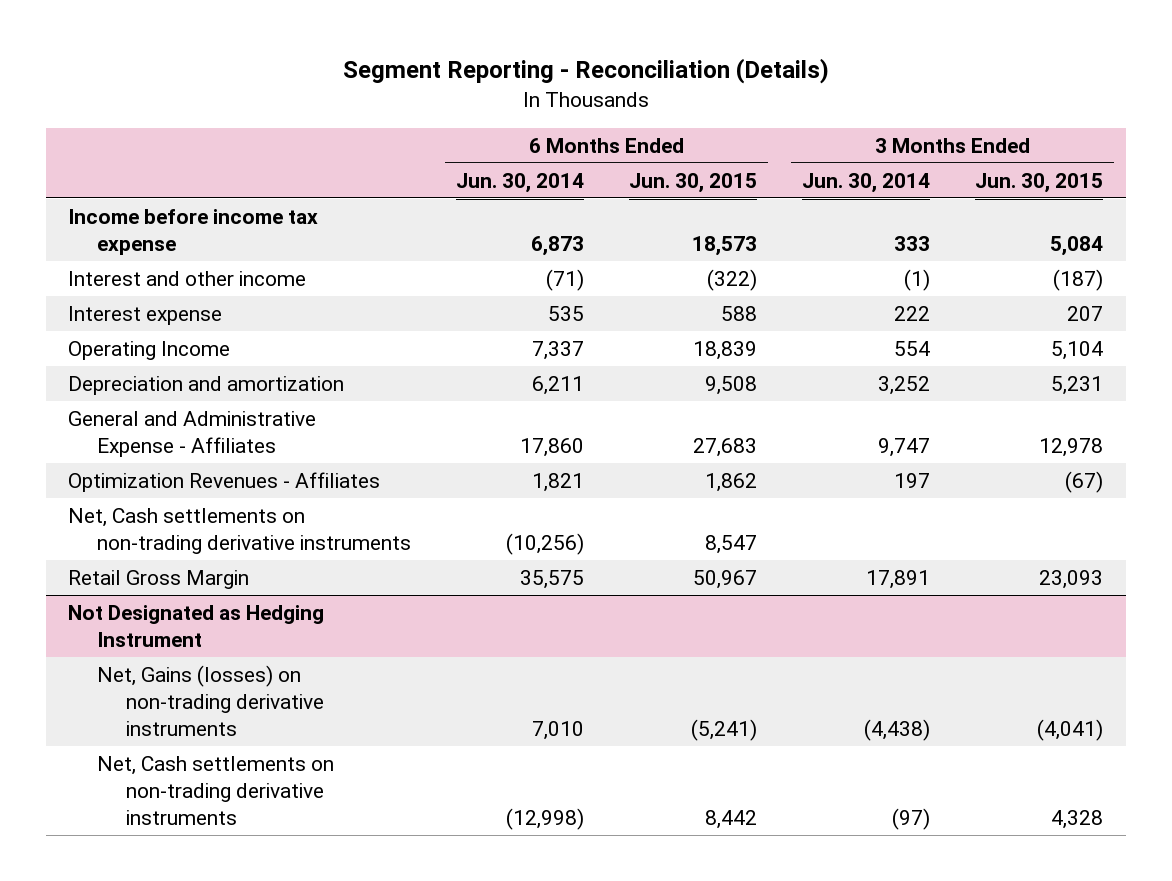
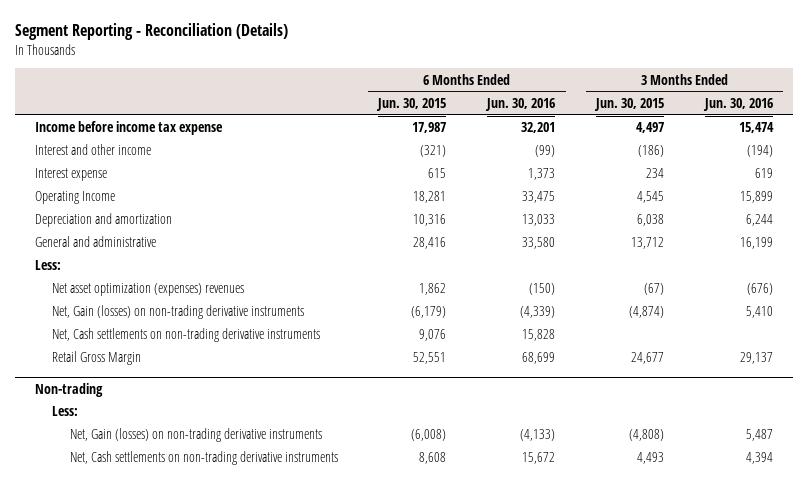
- | 6 Months Ended Jun. 30, 2014 | 6 Months Ended Jun. 30, 2015 | 3 Months Ended Jun. 30, 2014 | 3 Months Ended Jun. 30, 2015
+ | 6 Months Ended Jun. 30, 2015 | 6 Months Ended Jun. 30, 2016 | 3 Months Ended Jun. 30, 2015 | 3 Months Ended Jun. 30, 2016
- Income before income tax expense | 6,873 | 18,573 | 333 | 5,084
- Interest and other income | (71) | (322) | (1) | (187)
- Interest expense | 535 | 588 | 222 | 207
- Operating Income | 7,337 | 18,839 | 554 | 5,104
- Depreciation and amortization | 6,211 | 9,508 | 3,252 | 5,231
- General and Administrative Expense - Affiliates | 17,860 | 27,683 | 9,747 | 12,978
- Optimization Revenues - Affiliates | 1,821 | 1,862 | 197 | (67)
- Net, Cash settlements on non-trading derivative instruments | (10,256) | 8,547 | |
- Retail Gross Margin | 35,575 | 50,967 | 17,891 | 23,093
- Not Designated as Hedging Instrument
- Net, Gains (losses) on non-trading derivative instruments | 7,010 | (5,241) | (4,438) | (4,041)
- Net, Cash settlements on non-trading derivative instruments | (12,998) | 8,442 | (97) | 4,328
+ Income before income tax expense | 17,987 | 32,201 | 4,497 | 15,474
+ Interest and other income | (321) | (99) | (186) | (194)
+ Interest expense | 615 | 1,373 | 234 | 619
+ Operating Income | 18,281 | 33,475 | 4,545 | 15,899
+ Depreciation and amortization | 10,316 | 13,033 | 6,038 | 6,244
+ General and administrative | 28,416 | 33,580 | 13,712 | 16,199
+ Less:
+ Net asset optimization (expenses) revenues | 1,862 | (150) | (67) | (676)
+ Net, Gain (losses) on non-trading derivative instruments | (6,179) | (4,339) | (4,874) | 5,410
+ Net, Cash settlements on non-trading derivative instruments | 9,076 | 15,828 | |
+ Retail Gross Margin | 52,551 | 68,699 | 24,677 | 29,137
+ Non-trading
+ Less:
+ Net, Gain (losses) on non-trading derivative instruments | (6,008) | (4,133) | (4,808) | 5,487
+ Net, Cash settlements on non-trading derivative instruments | 8,608 | 15,672 | 4,493 | 4,394

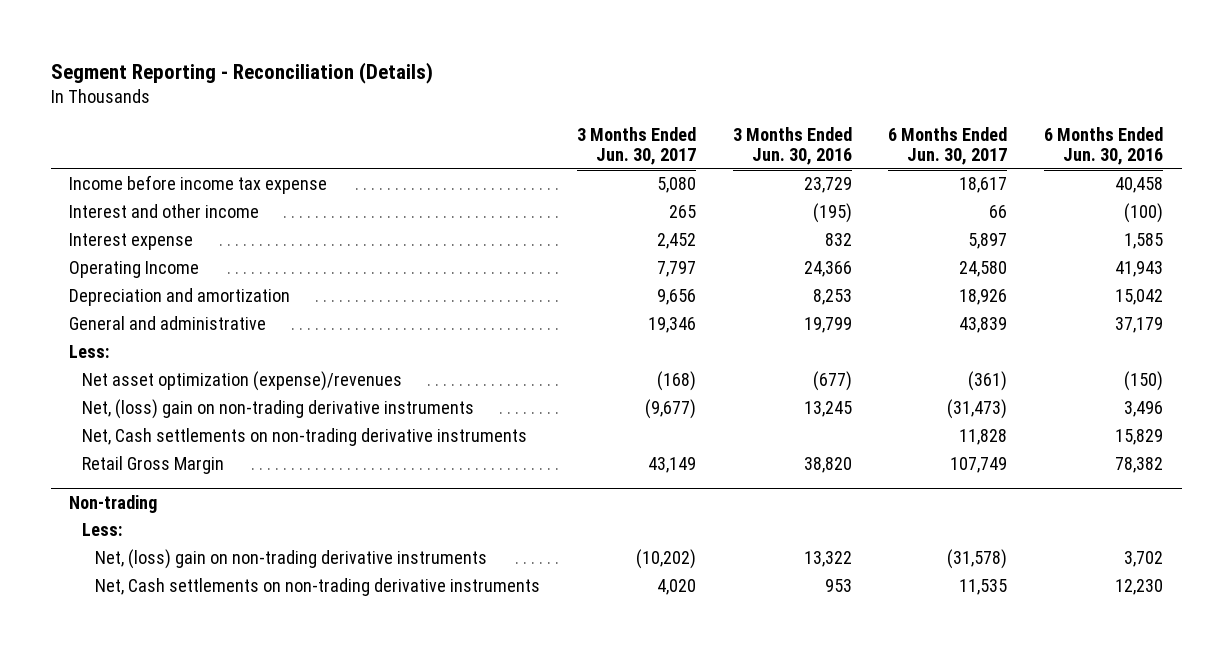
- | 6 Months Ended Jun. 30, 2015 | 6 Months Ended Jun. 30, 2016 | 3 Months Ended Jun. 30, 2015 | 3 Months Ended Jun. 30, 2016
+ | 3 Months Ended Jun. 30, 2017 | 3 Months Ended Jun. 30, 2016 | 6 Months Ended Jun. 30, 2017 | 6 Months Ended Jun. 30, 2016
- Income before income tax expense | 17,987 | 32,201 | 4,497 | 15,474
- Interest and other income | (321) | (99) | (186) | (194)
- Interest expense | 615 | 1,373 | 234 | 619
- Operating Income | 18,281 | 33,475 | 4,545 | 15,899
- Depreciation and amortization | 10,316 | 13,033 | 6,038 | 6,244
- General and administrative | 28,416 | 33,580 | 13,712 | 16,199
+ Income before income tax expense | 5,080 | 23,729 | 18,617 | 40,458
+ Interest and other income | 265 | (195) | 66 | (100)
+ Interest expense | 2,452 | 832 | 5,897 | 1,585
+ Operating Income | 7,797 | 24,366 | 24,580 | 41,943
+ Depreciation and amortization | 9,656 | 8,253 | 18,926 | 15,042
+ General and administrative | 19,346 | 19,799 | 43,839 | 37,179
- Net asset optimization (expenses) revenues | 1,862 | (150) | (67) | (676)
- Net, Gain (losses) on non-trading derivative instruments | (6,179) | (4,339) | (4,874) | 5,410
- Net, Cash settlements on non-trading derivative instruments | 9,076 | 15,828 | |
- Retail Gross Margin | 52,551 | 68,699 | 24,677 | 29,137
+ Net asset optimization (expense)/revenues | (168) | (677) | (361) | (150)
+ Net, (loss) gain on non-trading derivative instruments | (9,677) | 13,245 | (31,473) | 3,496
+ Net, Cash settlements on non-trading derivative instruments | | | 11,828 | 15,829
+ Retail Gross Margin | 43,149 | 38,820 | 107,749 | 78,382
@ Non-trading
- Net, Gain (losses) on non-trading derivative instruments | (6,008) | (4,133) | (4,808) | 5,487
- Net, Cash settlements on non-trading derivative instruments | 8,608 | 15,672 | 4,493 | 4,394
+ Net, (loss) gain on non-trading derivative instruments | (10,202) | 13,322 | (31,578) | 3,702
+ Net, Cash settlements on non-trading derivative instruments | 4,020 | 953 | 11,535 | 12,230

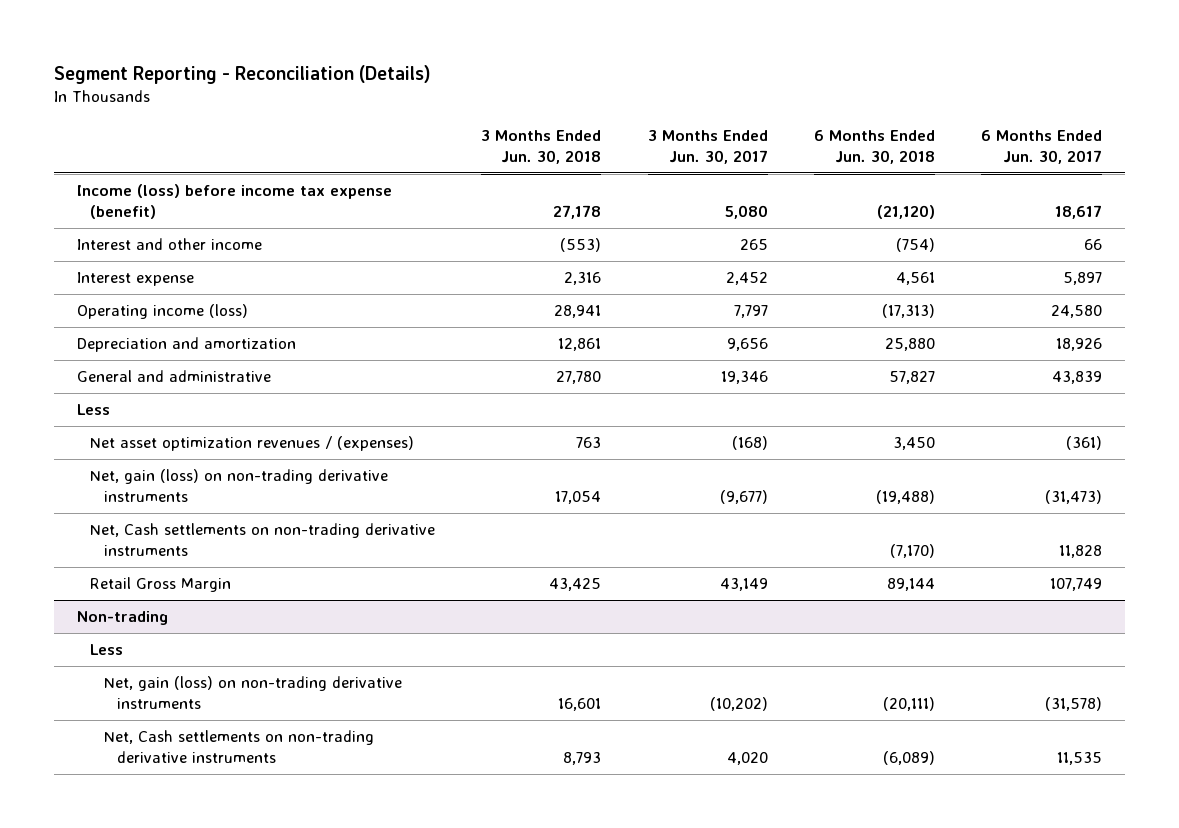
- | 3 Months Ended Jun. 30, 2017 | 3 Months Ended Jun. 30, 2016 | 6 Months Ended Jun. 30, 2017 | 6 Months Ended Jun. 30, 2016
+ | 3 Months Ended Jun. 30, 2018 | 3 Months Ended Jun. 30, 2017 | 6 Months Ended Jun. 30, 2018 | 6 Months Ended Jun. 30, 2017
- Income before income tax expense | 5,080 | 23,729 | 18,617 | 40,458
+ Income (loss) before income tax expense (benefit) | 27,178 | 5,080 | (21,120) | 18,617
- Operating Income | 7,797 | 24,366 | 24,580 | 41,943
+ Operating income (loss) | 28,941 | 7,797 | (17,313) | 24,580
- Less:
- Net asset optimization (expense)/revenues | (168) | (677) | (361) | (150)
- Net, (loss) gain on non-trading derivative instruments | (9,677) | 13,245 | (31,473) | 3,496
+ Less
+ Net asset optimization revenues / (expenses) | 763 | (168) | 3,450 | (361)
+ Net, gain (loss) on non-trading derivative instruments | 17,054 | (9,677) | (19,488) | (31,473)
@ Non-trading
- Less:
- Net, (loss) gain on non-trading derivative instruments | (10,202) | 13,322 | (31,578) | 3,702
+ Less
+ Net, gain (loss) on non-trading derivative instruments | 16,601 | (10,202) | (20,111) | (31,578)

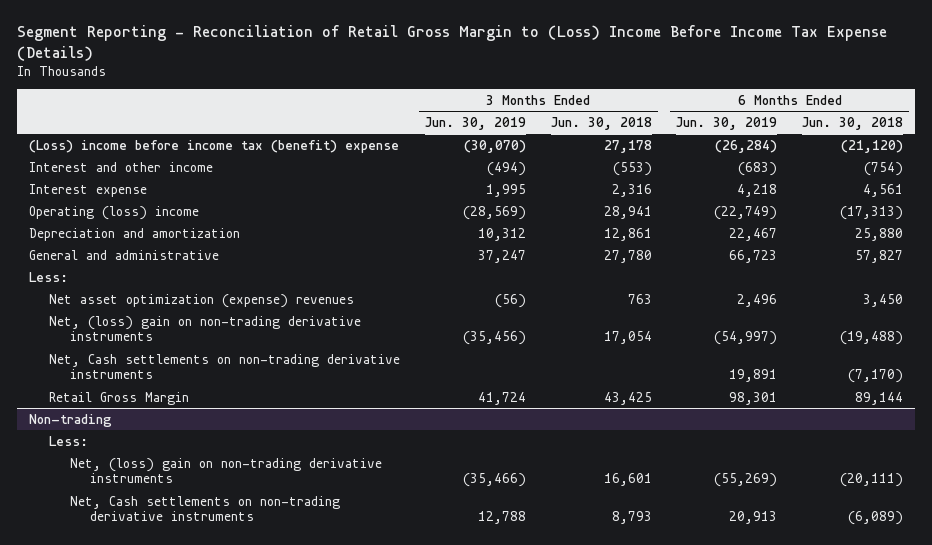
- Segment Reporting - Reconciliation (Details)
+ Segment Reporting - Reconciliation of Retail Gross Margin to (Loss) Income Before Income Tax Expense (Details)
- | 3 Months Ended Jun. 30, 2018 | 3 Months Ended Jun. 30, 2017 | 6 Months Ended Jun. 30, 2018 | 6 Months Ended Jun. 30, 2017
+ | 3 Months Ended Jun. 30, 2019 | 3 Months Ended Jun. 30, 2018 | 6 Months Ended Jun. 30, 2019 | 6 Months Ended Jun. 30, 2018
- Income (loss) before income tax expense (benefit) | 27,178 | 5,080 | (21,120) | 18,617
+ (Loss) income before income tax (benefit) expense | (30,070) | 27,178 | (26,284) | (21,120)
- Operating income (loss) | 28,941 | 7,797 | (17,313) | 24,580
+ Operating (loss) income | (28,569) | 28,941 | (22,749) | (17,313)
- Less
- Net asset optimization revenues / (expenses) | 763 | (168) | 3,450 | (361)
- Net, gain (loss) on non-trading derivative instruments | 17,054 | (9,677) | (19,488) | (31,473)
+ Less:
+ Net asset optimization (expense) revenues | (56) | 763 | 2,496 | 3,450
+ Net, (loss) gain on non-trading derivative instruments | (35,456) | 17,054 | (54,997) | (19,488)
@ Non-trading
- Less
- Net, gain (loss) on non-trading derivative instruments | 16,601 | (10,202) | (20,111) | (31,578)
+ Less:
+ Net, (loss) gain on non-trading derivative instruments | (35,466) | 16,601 | (55,269) | (20,111)

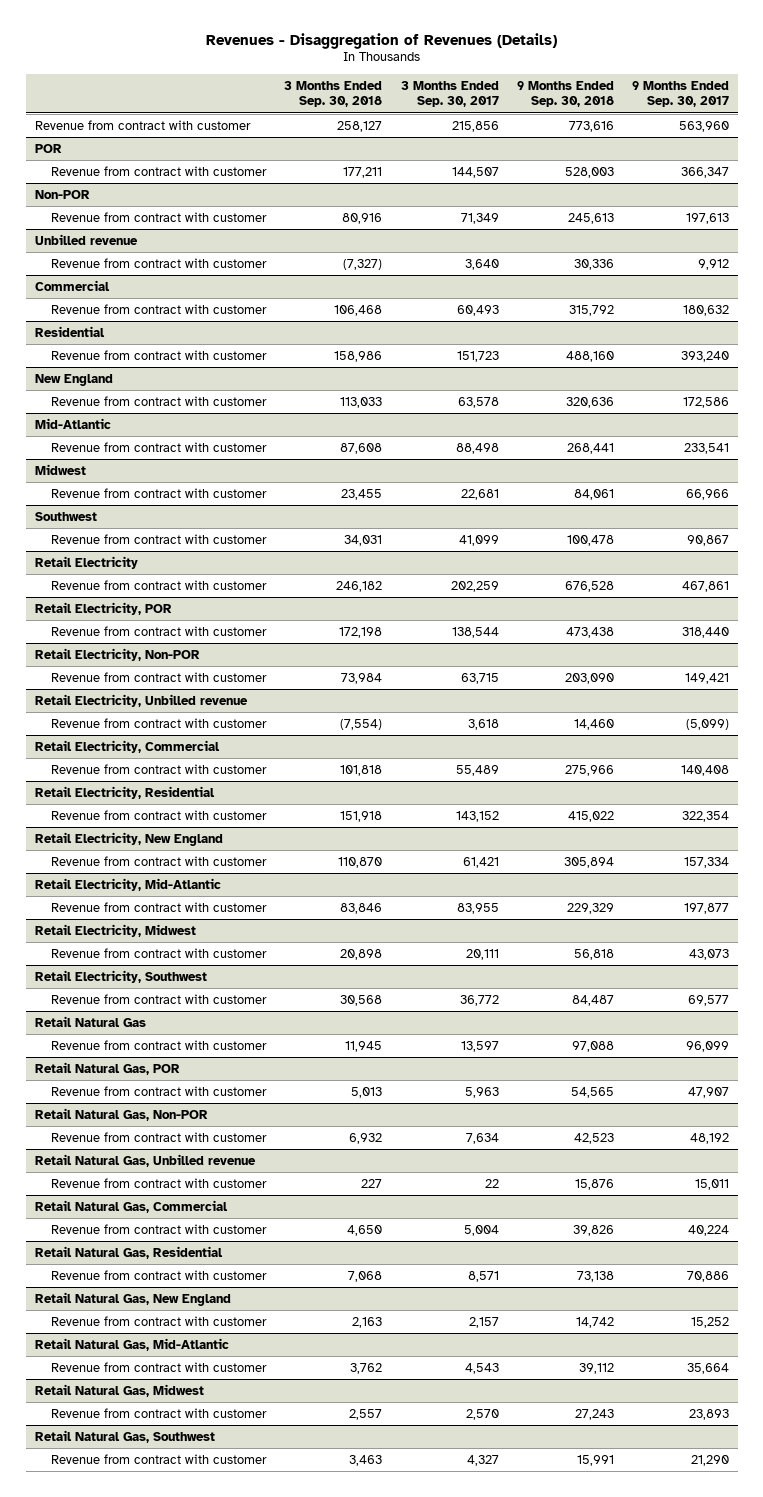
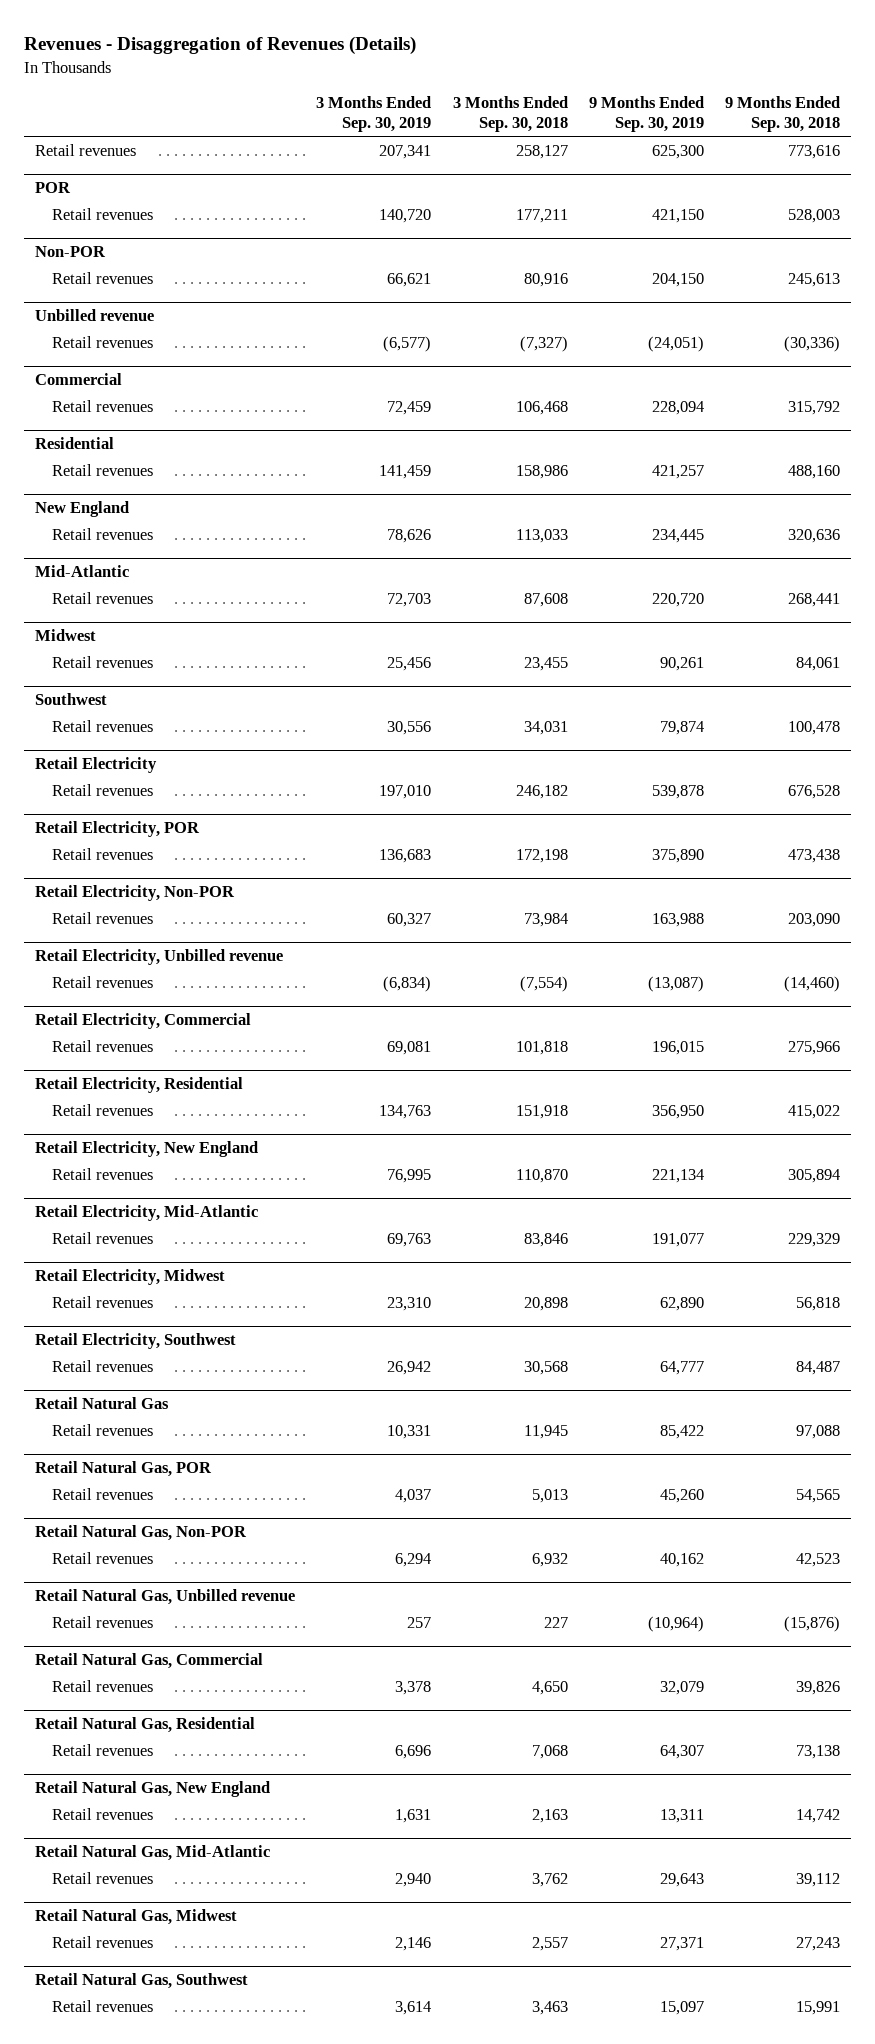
- | 3 Months Ended Sep. 30, 2018 | 3 Months Ended Sep. 30, 2017 | 9 Months Ended Sep. 30, 2018 | 9 Months Ended Sep. 30, 2017
+ | 3 Months Ended Sep. 30, 2019 | 3 Months Ended Sep. 30, 2018 | 9 Months Ended Sep. 30, 2019 | 9 Months Ended Sep. 30, 2018
- Revenue from contract with customer | 258,127 | 215,856 | 773,616 | 563,960
+ Retail revenues | 207,341 | 258,127 | 625,300 | 773,616
@ POR
- Revenue from contract with customer | 177,211 | 144,507 | 528,003 | 366,347
+ Retail revenues | 140,720 | 177,211 | 421,150 | 528,003
@ Non-POR
- Revenue from contract with customer | 80,916 | 71,349 | 245,613 | 197,613
+ Retail revenues | 66,621 | 80,916 | 204,150 | 245,613
@ Unbilled revenue
- Revenue from contract with customer | (7,327) | 3,640 | 30,336 | 9,912
+ Retail revenues | (6,577) | (7,327) | (24,051) | (30,336)
@ Commercial
- Revenue from contract with customer | 106,468 | 60,493 | 315,792 | 180,632
+ Retail revenues | 72,459 | 106,468 | 228,094 | 315,792
@ Residential
- Revenue from contract with customer | 158,986 | 151,723 | 488,160 | 393,240
+ Retail revenues | 141,459 | 158,986 | 421,257 | 488,160
@ New England
- Revenue from contract with customer | 113,033 | 63,578 | 320,636 | 172,586
+ Retail revenues | 78,626 | 113,033 | 234,445 | 320,636
@ Mid-Atlantic
- Revenue from contract with customer | 87,608 | 88,498 | 268,441 | 233,541
+ Retail revenues | 72,703 | 87,608 | 220,720 | 268,441
@ Midwest
- Revenue from contract with customer | 23,455 | 22,681 | 84,061 | 66,966
+ Retail revenues | 25,456 | 23,455 | 90,261 | 84,061
@ Southwest
- Revenue from contract with customer | 34,031 | 41,099 | 100,478 | 90,867
+ Retail revenues | 30,556 | 34,031 | 79,874 | 100,478
@ Retail Electricity
- Revenue from contract with customer | 246,182 | 202,259 | 676,528 | 467,861
+ Retail revenues | 197,010 | 246,182 | 539,878 | 676,528
@ Retail Electricity, POR
- Revenue from contract with customer | 172,198 | 138,544 | 473,438 | 318,440
+ Retail revenues | 136,683 | 172,198 | 375,890 | 473,438
@ Retail Electricity, Non-POR
- Revenue from contract with customer | 73,984 | 63,715 | 203,090 | 149,421
+ Retail revenues | 60,327 | 73,984 | 163,988 | 203,090
@ Retail Electricity, Unbilled revenue
- Revenue from contract with customer | (7,554) | 3,618 | 14,460 | (5,099)
+ Retail revenues | (6,834) | (7,554) | (13,087) | (14,460)
@ Retail Electricity, Commercial
- Revenue from contract with customer | 101,818 | 55,489 | 275,966 | 140,408
+ Retail revenues | 69,081 | 101,818 | 196,015 | 275,966
@ Retail Electricity, Residential
- Revenue from contract with customer | 151,918 | 143,152 | 415,022 | 322,354
+ Retail revenues | 134,763 | 151,918 | 356,950 | 415,022
@ Retail Electricity, New England
- Revenue from contract with customer | 110,870 | 61,421 | 305,894 | 157,334
+ Retail revenues | 76,995 | 110,870 | 221,134 | 305,894
@ Retail Electricity, Mid-Atlantic
- Revenue from contract with customer | 83,846 | 83,955 | 229,329 | 197,877
+ Retail revenues | 69,763 | 83,846 | 191,077 | 229,329
@ Retail Electricity, Midwest
- Revenue from contract with customer | 20,898 | 20,111 | 56,818 | 43,073
+ Retail revenues | 23,310 | 20,898 | 62,890 | 56,818
@ Retail Electricity, Southwest
- Revenue from contract with customer | 30,568 | 36,772 | 84,487 | 69,577
+ Retail revenues | 26,942 | 30,568 | 64,777 | 84,487
@ Retail Natural Gas
- Revenue from contract with customer | 11,945 | 13,597 | 97,088 | 96,099
+ Retail revenues | 10,331 | 11,945 | 85,422 | 97,088
@ Retail Natural Gas, POR
- Revenue from contract with customer | 5,013 | 5,963 | 54,565 | 47,907
+ Retail revenues | 4,037 | 5,013 | 45,260 | 54,565
@ Retail Natural Gas, Non-POR
- Revenue from contract with customer | 6,932 | 7,634 | 42,523 | 48,192
+ Retail revenues | 6,294 | 6,932 | 40,162 | 42,523
@ Retail Natural Gas, Unbilled revenue
- Revenue from contract with customer | 227 | 22 | 15,876 | 15,011
+ Retail revenues | 257 | 227 | (10,964) | (15,876)
@ Retail Natural Gas, Commercial
- Revenue from contract with customer | 4,650 | 5,004 | 39,826 | 40,224
+ Retail revenues | 3,378 | 4,650 | 32,079 | 39,826
@ Retail Natural Gas, Residential
- Revenue from contract with customer | 7,068 | 8,571 | 73,138 | 70,886
+ Retail revenues | 6,696 | 7,068 | 64,307 | 73,138
@ Retail Natural Gas, New England
- Revenue from contract with customer | 2,163 | 2,157 | 14,742 | 15,252
+ Retail revenues | 1,631 | 2,163 | 13,311 | 14,742
@ Retail Natural Gas, Mid-Atlantic
- Revenue from contract with customer | 3,762 | 4,543 | 39,112 | 35,664
+ Retail revenues | 2,940 | 3,762 | 29,643 | 39,112
@ Retail Natural Gas, Midwest
- Revenue from contract with customer | 2,557 | 2,570 | 27,243 | 23,893
+ Retail revenues | 2,146 | 2,557 | 27,371 | 27,243
@ Retail Natural Gas, Southwest
- Revenue from contract with customer | 3,463 | 4,327 | 15,991 | 21,290
+ Retail revenues | 3,614 | 3,463 | 15,097 | 15,991

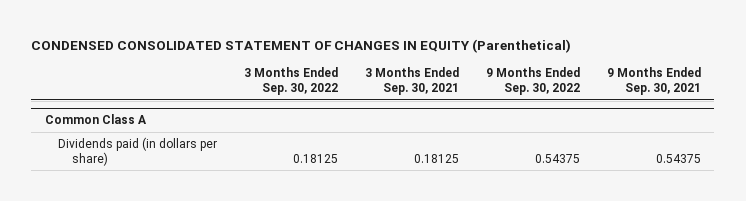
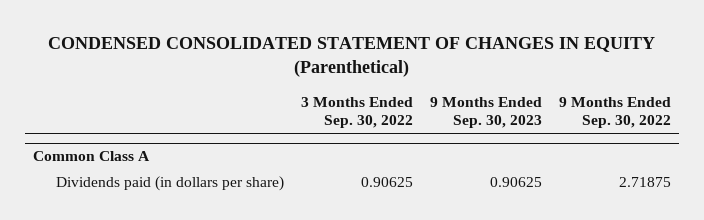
- | 3 Months Ended Sep. 30, 2022 | 3 Months Ended Sep. 30, 2021 | 9 Months Ended Sep. 30, 2022 | 9 Months Ended Sep. 30, 2021
+ | 3 Months Ended Sep. 30, 2022 | 9 Months Ended Sep. 30, 2023 | 9 Months Ended Sep. 30, 2022
@ Common Class A
- Dividends paid (in dollars per share) | 0.18125 | 0.18125 | 0.54375 | 0.54375
+ Dividends paid (in dollars per share) | 0.90625 | 0.90625 | 2.71875

